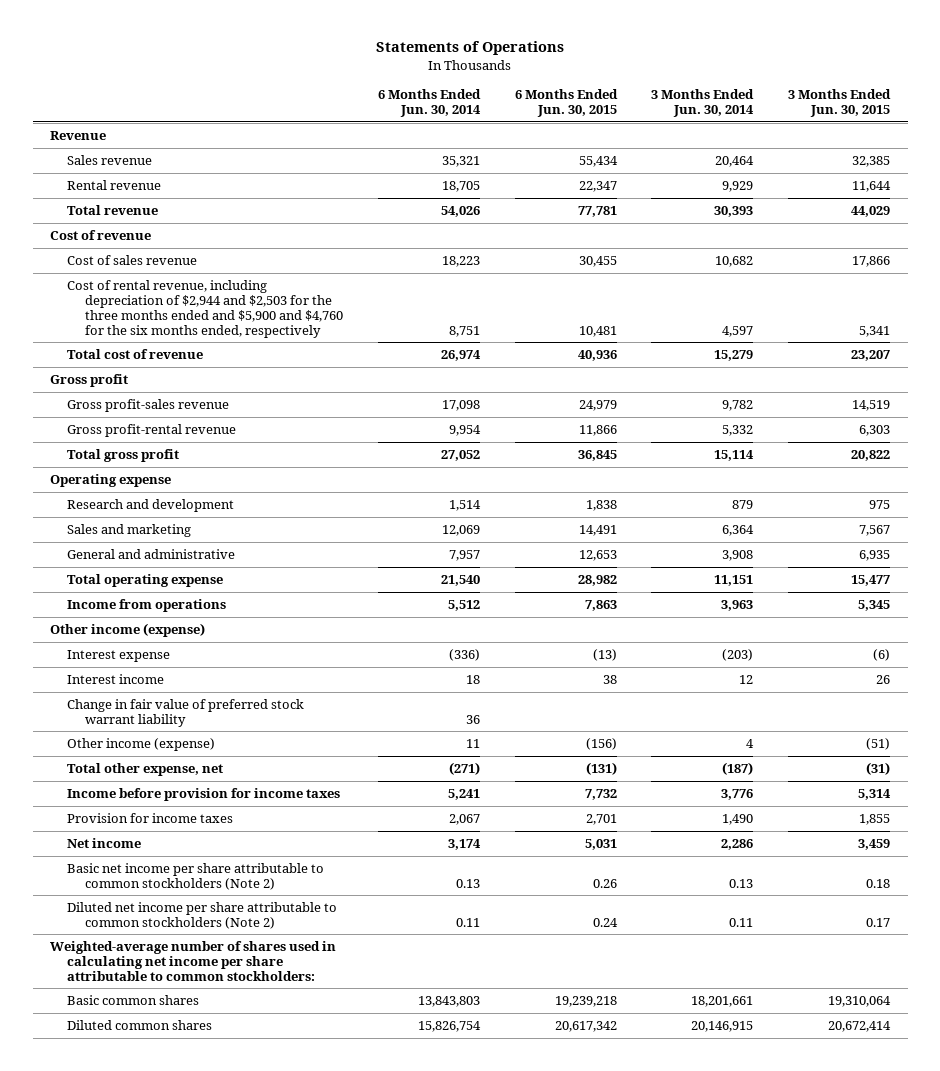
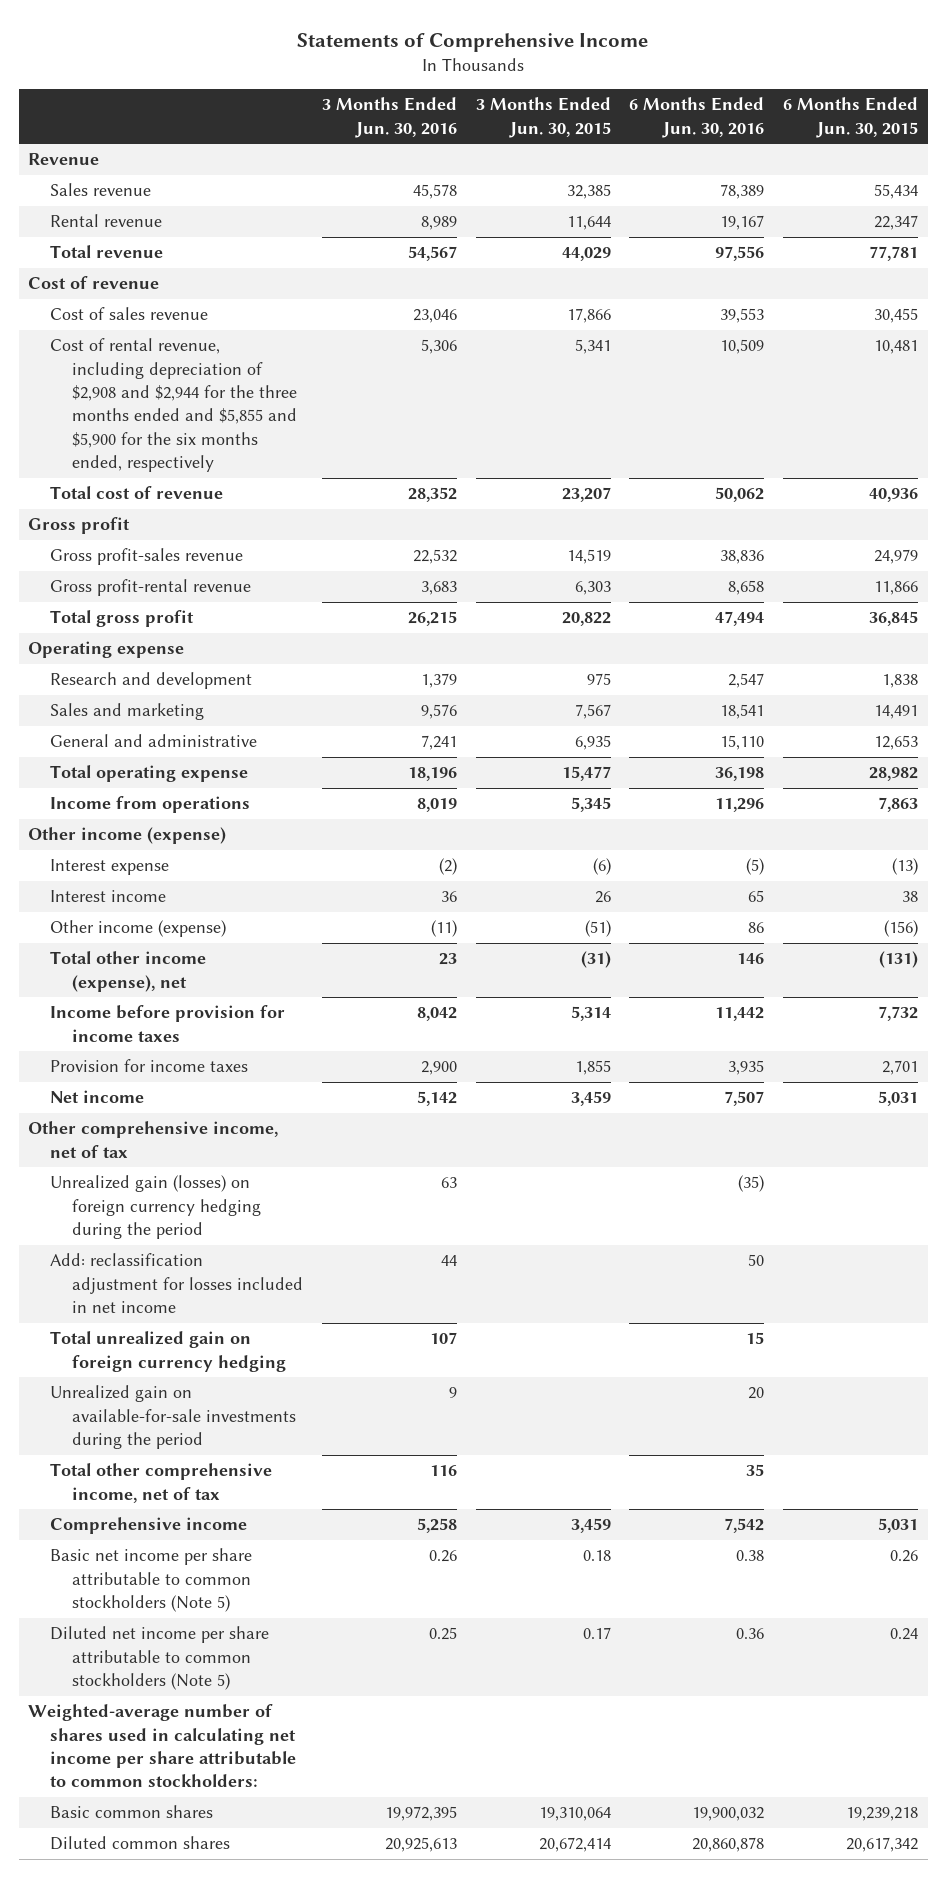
- Statements of Operations
+ Statements of Comprehensive Income
- | 6 Months Ended Jun. 30, 2014 | 6 Months Ended Jun. 30, 2015 | 3 Months Ended Jun. 30, 2014 | 3 Months Ended Jun. 30, 2015
+ | 3 Months Ended Jun. 30, 2016 | 3 Months Ended Jun. 30, 2015 | 6 Months Ended Jun. 30, 2016 | 6 Months Ended Jun. 30, 2015
- Cost of rental revenue, including depreciation of $2,944 and $2,503 for the three months ended and $5,900 and $4,760 for the six months ended, respectively | 8,751 | 10,481 | 4,597 | 5,341
+ Cost of rental revenue, including depreciation of $2,908 and $2,944 for the three months ended and $5,855 and $5,900 for the six months ended, respectively | 5,306 | 5,341 | 10,509 | 10,481
- Change in fair value of preferred stock warrant liability | 36 | | |
- Total other expense, net | (271) | (131) | (187) | (31)
+ Total other income (expense), net | 23 | (31) | 146 | (131)
- Basic net income per share attributable to common stockholders (Note 2) | 0.13 | 0.26 | 0.13 | 0.18
- Diluted net income per share attributable to common stockholders (Note 2) | 0.11 | 0.24 | 0.11 | 0.17
+ Other comprehensive income, net of tax
+ Unrealized gain (losses) on foreign currency hedging during the period | 63 | | (35) |
+ Add: reclassification adjustment for losses included in net income | 44 | | 50 |
+ Total unrealized gain on foreign currency hedging | 107 | | 15 |
+ Unrealized gain on available-for-sale investments during the period | 9 | | 20 |
+ Total other comprehensive income, net of tax | 116 | | 35 |
+ Comprehensive income | 5,258 | 3,459 | 7,542 | 5,031
+ Basic net income per share attributable to common stockholders (Note 5) | 0.26 | 0.18 | 0.38 | 0.26
+ Diluted net income per share attributable to common stockholders (Note 5) | 0.25 | 0.17 | 0.36 | 0.24

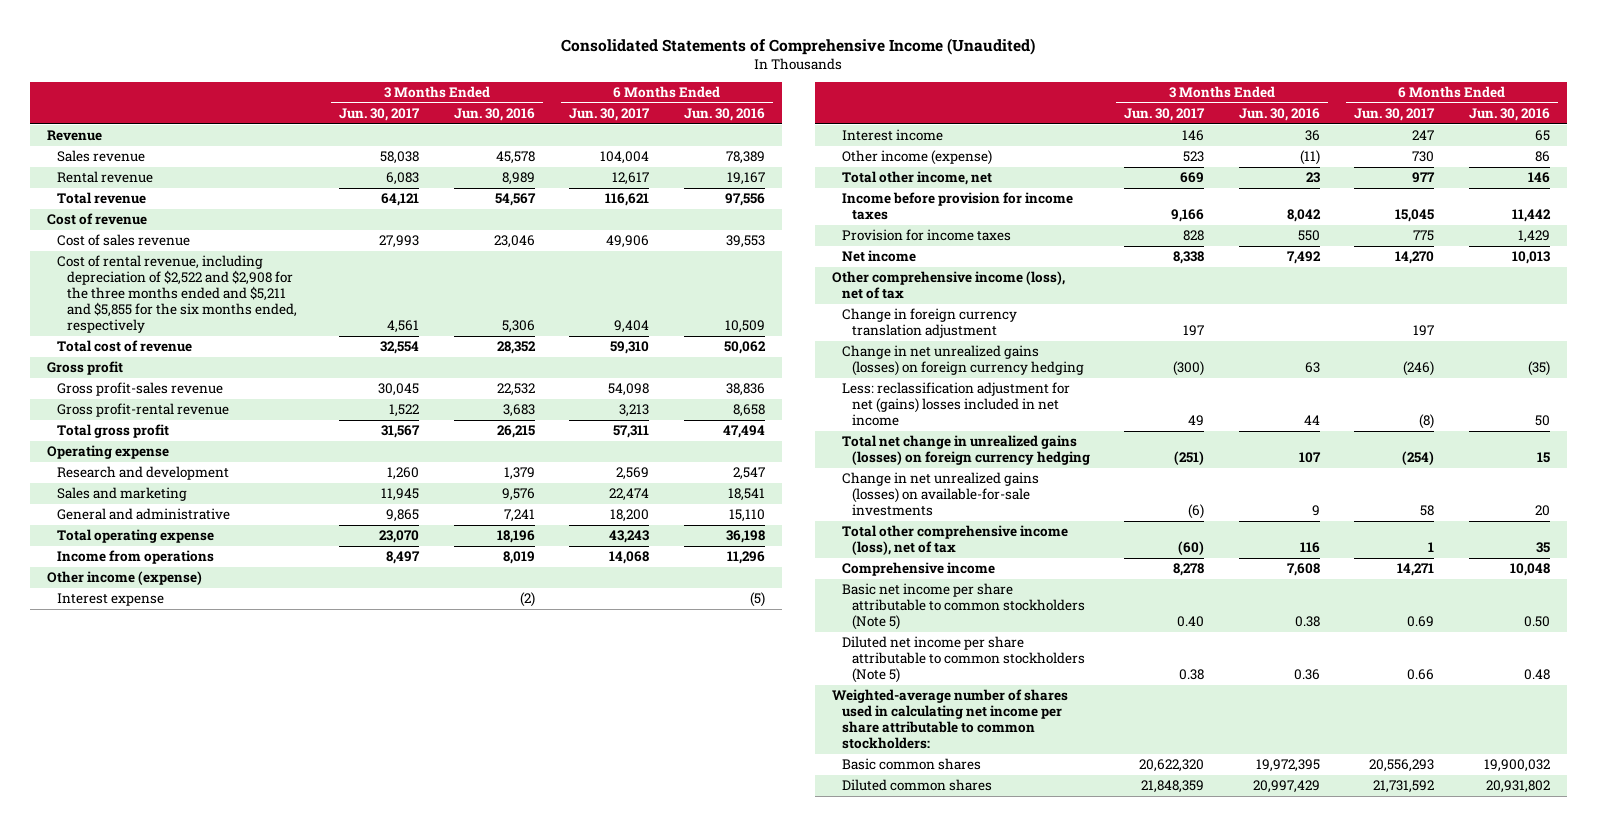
- Statements of Comprehensive Income
+ Consolidated Statements of Comprehensive Income (Unaudited)
- | 3 Months Ended Jun. 30, 2016 | 3 Months Ended Jun. 30, 2015 | 6 Months Ended Jun. 30, 2016 | 6 Months Ended Jun. 30, 2015
+ | 3 Months Ended Jun. 30, 2017 | 3 Months Ended Jun. 30, 2016 | 6 Months Ended Jun. 30, 2017 | 6 Months Ended Jun. 30, 2016
- Cost of rental revenue, including depreciation of $2,908 and $2,944 for the three months ended and $5,855 and $5,900 for the six months ended, respectively | 5,306 | 5,341 | 10,509 | 10,481
+ Cost of rental revenue, including depreciation of $2,522 and $2,908 for the three months ended and $5,211 and $5,855 for the six months ended, respectively | 4,561 | 5,306 | 9,404 | 10,509
- Total other income (expense), net | 23 | (31) | 146 | (131)
+ Total other income, net | 669 | 23 | 977 | 146
- Provision for income taxes | 2,900 | 1,855 | 3,935 | 2,701
- Net income | 5,142 | 3,459 | 7,507 | 5,031
- Other comprehensive income, net of tax
- Unrealized gain (losses) on foreign currency hedging during the period | 63 | | (35) |
- Add: reclassification adjustment for losses included in net income | 44 | | 50 |
- Total unrealized gain on foreign currency hedging | 107 | | 15 |
- Unrealized gain on available-for-sale investments during the period | 9 | | 20 |
- Total other comprehensive income, net of tax | 116 | | 35 |
- Comprehensive income | 5,258 | 3,459 | 7,542 | 5,031
- Basic net income per share attributable to common stockholders (Note 5) | 0.26 | 0.18 | 0.38 | 0.26
- Diluted net income per share attributable to common stockholders (Note 5) | 0.25 | 0.17 | 0.36 | 0.24
+ Provision for income taxes | 828 | 550 | 775 | 1,429
+ Net income | 8,338 | 7,492 | 14,270 | 10,013
+ Other comprehensive income (loss), net of tax
+ Change in foreign currency translation adjustment | 197 | | 197 |
+ Change in net unrealized gains (losses) on foreign currency hedging | (300) | 63 | (246) | (35)
+ Less: reclassification adjustment for net (gains) losses included in net income | 49 | 44 | (8) | 50
+ Total net change in unrealized gains (losses) on foreign currency hedging | (251) | 107 | (254) | 15
+ Change in net unrealized gains (losses) on available-for-sale investments | (6) | 9 | 58 | 20
+ Total other comprehensive income (loss), net of tax | (60) | 116 | 1 | 35
+ Comprehensive income | 8,278 | 7,608 | 14,271 | 10,048
+ Basic net income per share attributable to common stockholders (Note 5) | 0.40 | 0.38 | 0.69 | 0.50
+ Diluted net income per share attributable to common stockholders (Note 5) | 0.38 | 0.36 | 0.66 | 0.48
- Diluted common shares | 20,925,613 | 20,672,414 | 20,860,878 | 20,617,342
+ Diluted common shares | 21,848,359 | 20,997,429 | 21,731,592 | 20,931,802

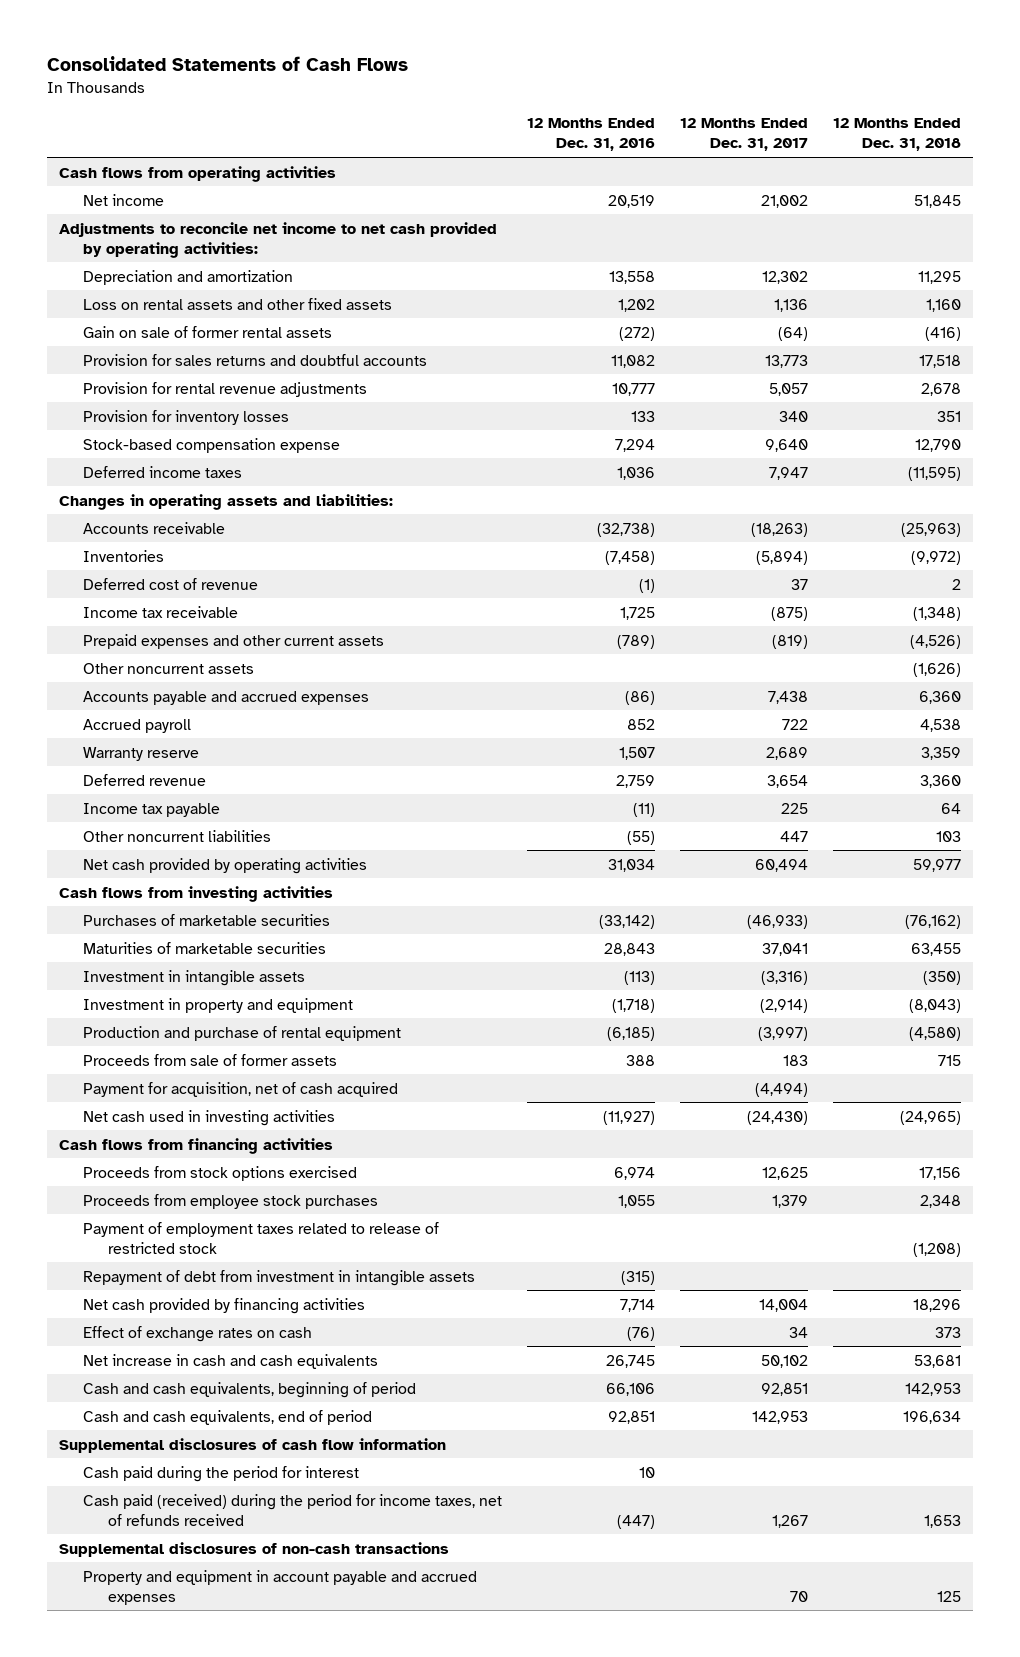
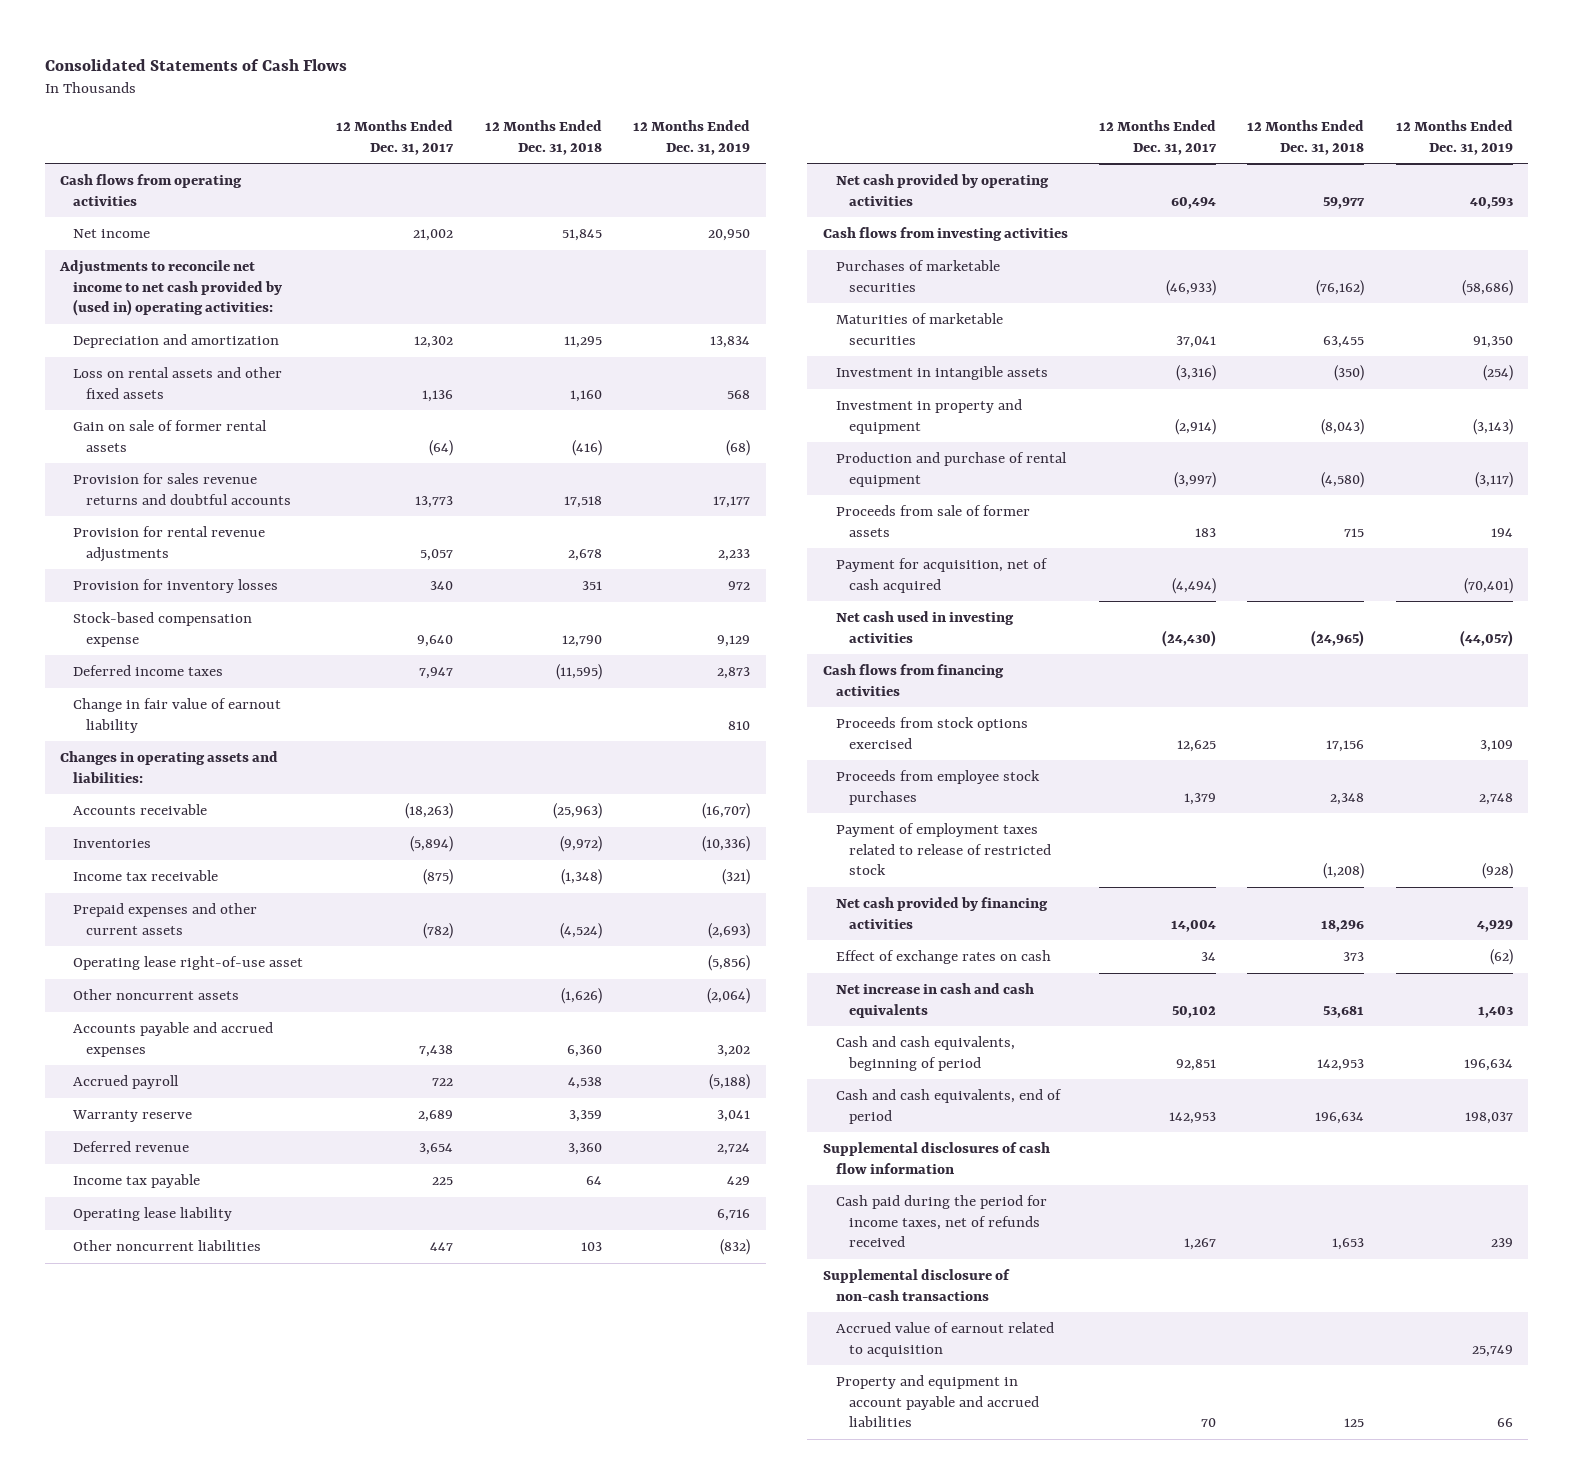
- | 12 Months Ended Dec. 31, 2016 | 12 Months Ended Dec. 31, 2017 | 12 Months Ended Dec. 31, 2018
+ | 12 Months Ended Dec. 31, 2017 | 12 Months Ended Dec. 31, 2018 | 12 Months Ended Dec. 31, 2019
- Adjustments to reconcile net income to net cash provided by operating activities:
+ Adjustments to reconcile net income to net cash provided by (used in) operating activities:
- Provision for sales returns and doubtful accounts | 11,082 | 13,773 | 17,518
+ Provision for sales revenue returns and doubtful accounts | 13,773 | 17,518 | 17,177
+ Change in fair value of earnout liability | | | 810
- Deferred cost of revenue | (1) | 37 | 2
- Prepaid expenses and other current assets | (789) | (819) | (4,526)
+ Prepaid expenses and other current assets | (782) | (4,524) | (2,693)
+ Operating lease right-of-use asset | | | (5,856)
+ Operating lease liability | | | 6,716
- Repayment of debt from investment in intangible assets | (315) | |
- Cash paid during the period for interest | 10 | |
- Cash paid (received) during the period for income taxes, net of refunds received | (447) | 1,267 | 1,653
- Supplemental disclosures of non-cash transactions
- Property and equipment in account payable and accrued expenses | | 70 | 125
+ Cash paid during the period for income taxes, net of refunds received | 1,267 | 1,653 | 239
+ Supplemental disclosure of non-cash transactions
+ Accrued value of earnout related to acquisition | | | 25,749
+ Property and equipment in account payable and accrued liabilities | 70 | 125 | 66

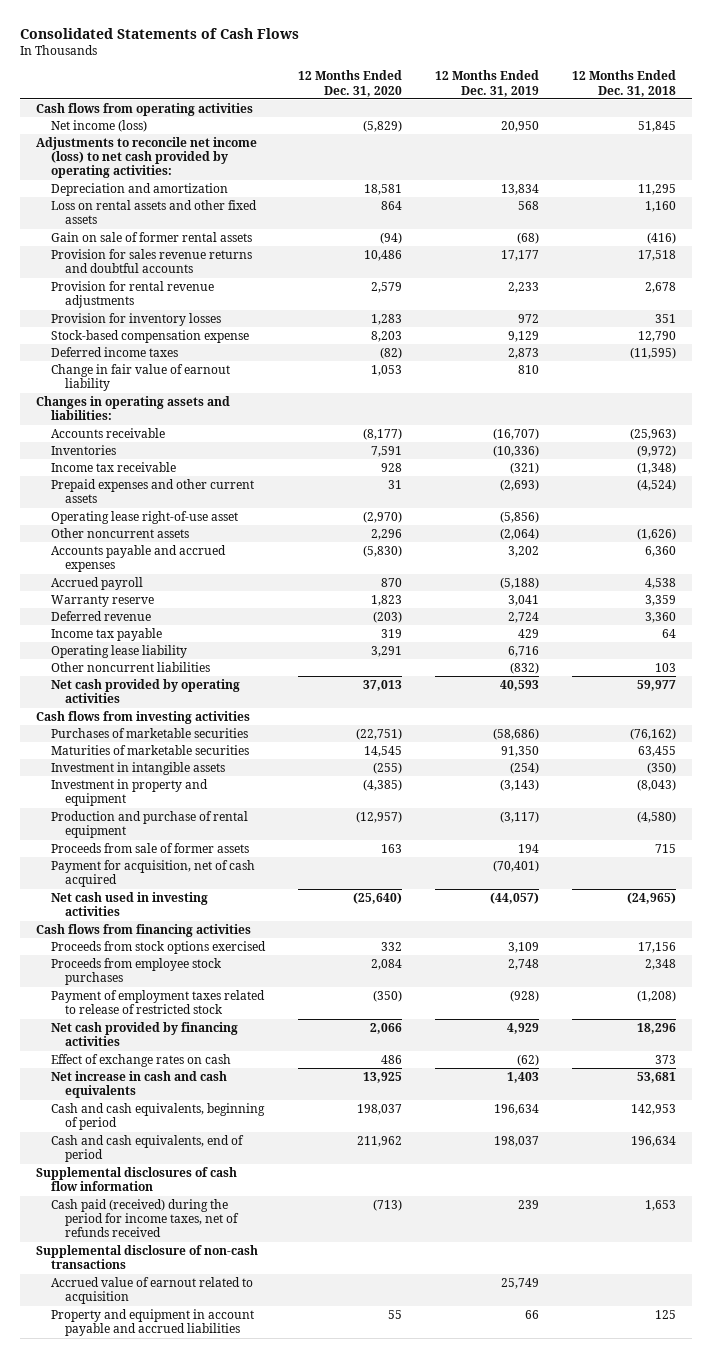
- | 12 Months Ended Dec. 31, 2017 | 12 Months Ended Dec. 31, 2018 | 12 Months Ended Dec. 31, 2019
+ | 12 Months Ended Dec. 31, 2020 | 12 Months Ended Dec. 31, 2019 | 12 Months Ended Dec. 31, 2018
- Net income | 21,002 | 51,845 | 20,950
- Adjustments to reconcile net income to net cash provided by (used in) operating activities:
+ Net income (loss) | (5,829) | 20,950 | 51,845
+ Adjustments to reconcile net income (loss) to net cash provided by operating activities:
- Cash paid during the period for income taxes, net of refunds received | 1,267 | 1,653 | 239
+ Cash paid (received) during the period for income taxes, net of refunds received | (713) | 239 | 1,653

